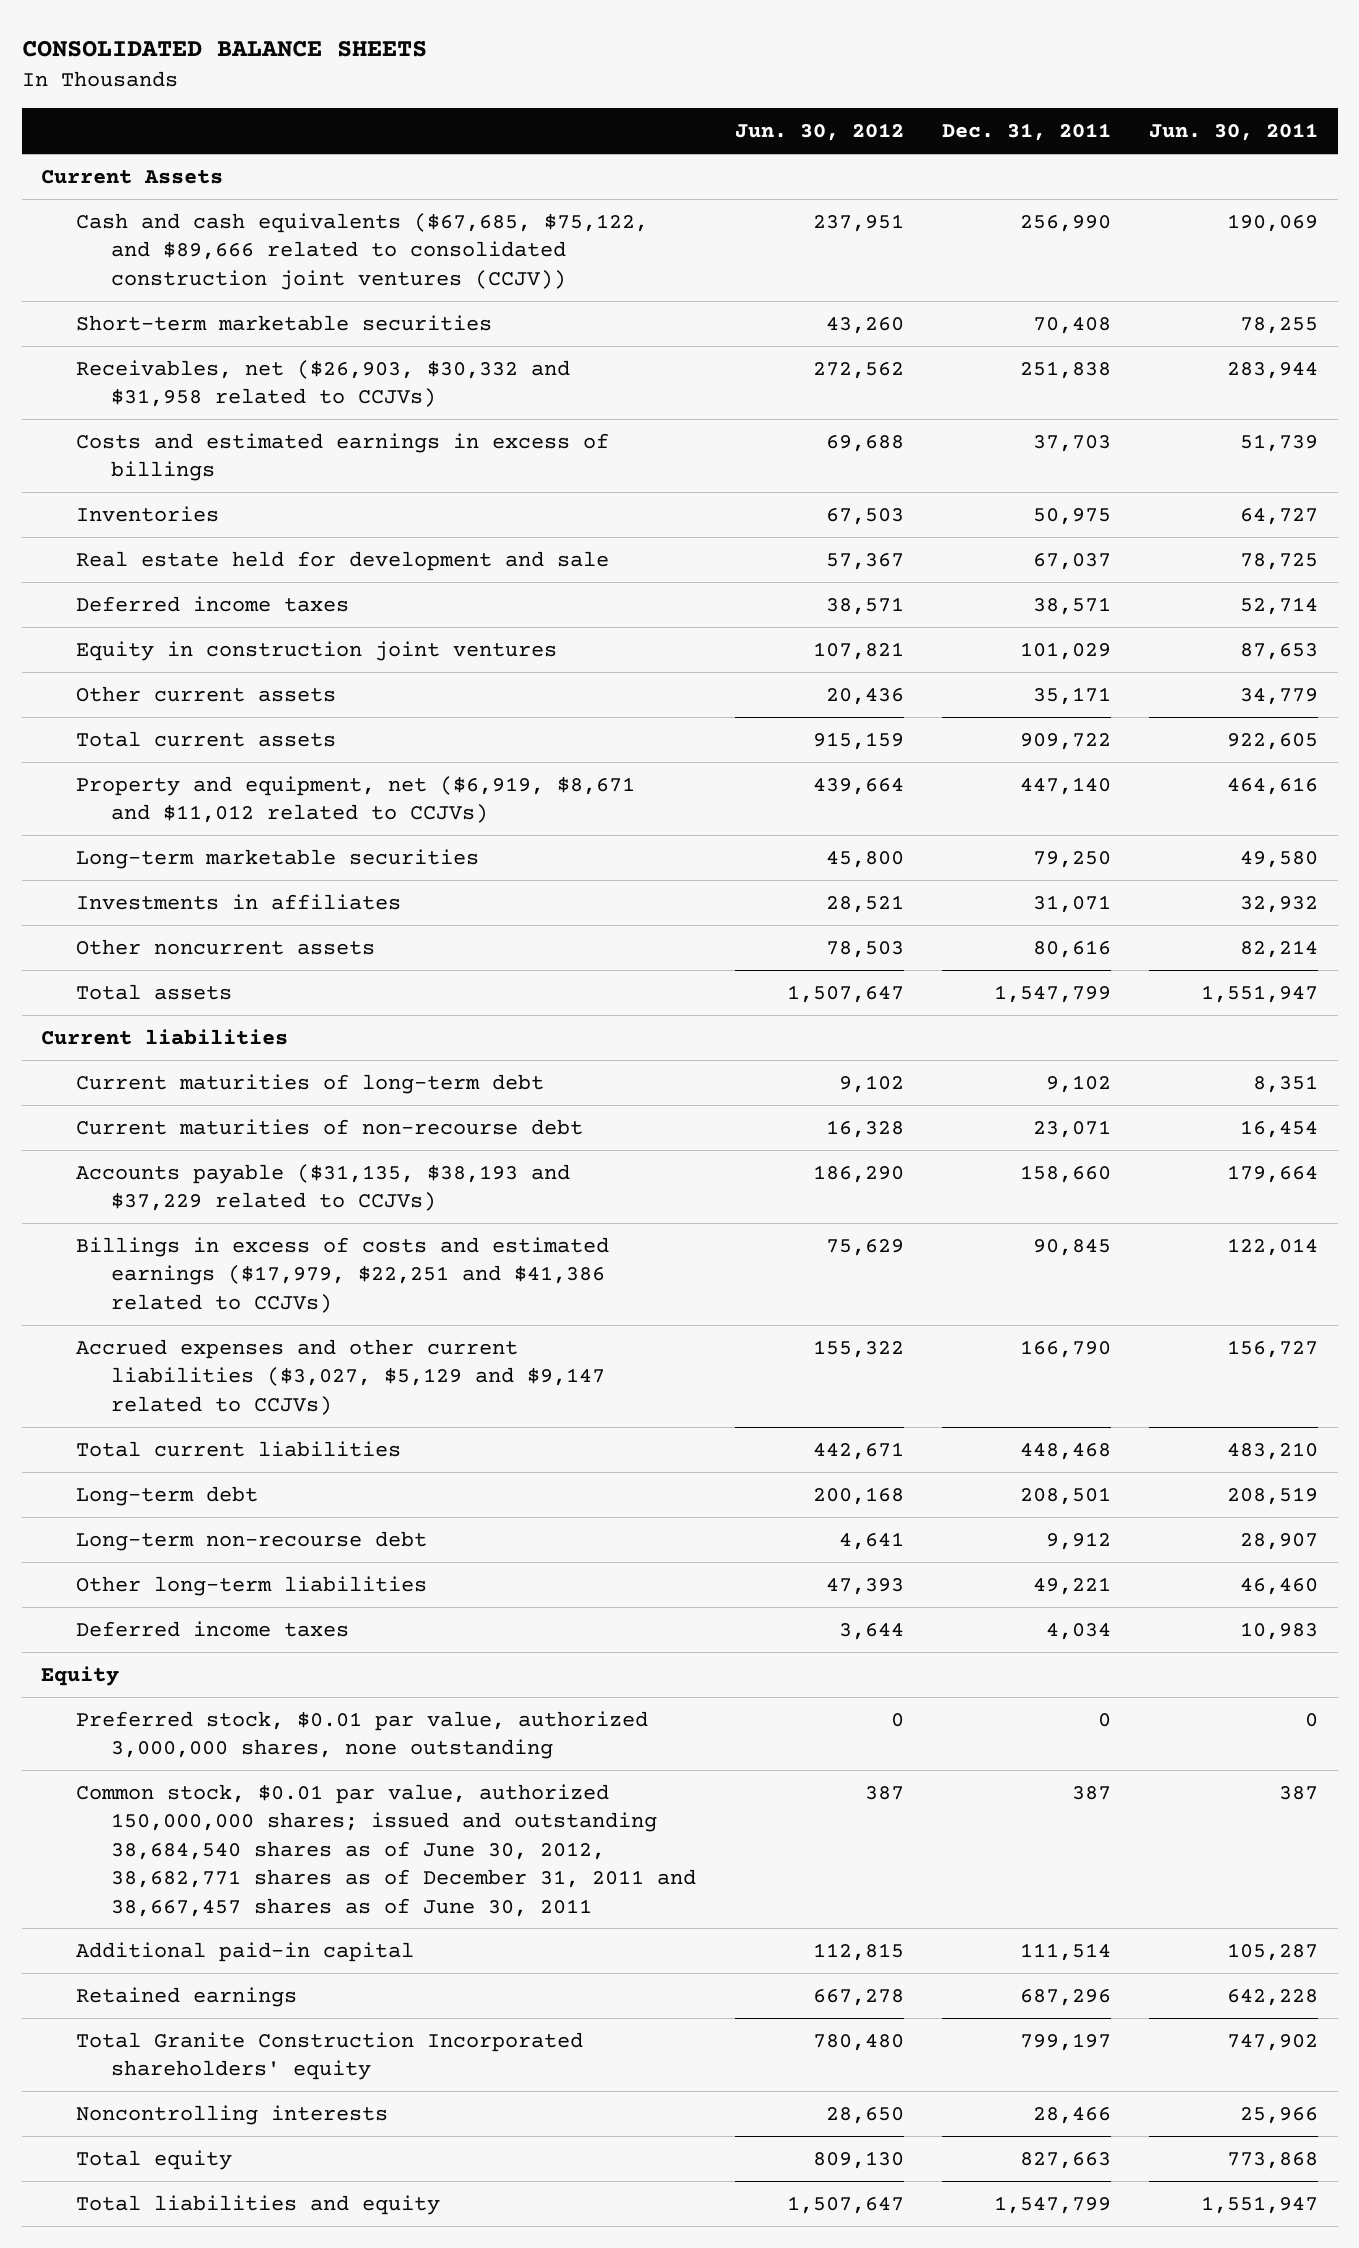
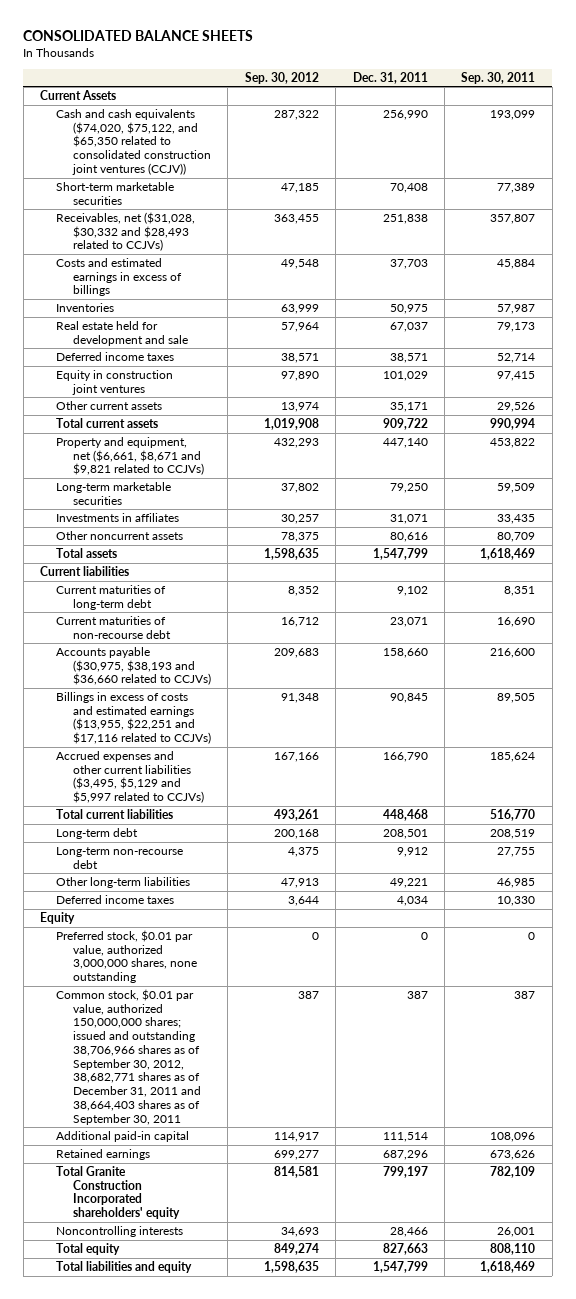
- | Jun. 30, 2012 | Dec. 31, 2011 | Jun. 30, 2011
+ | Sep. 30, 2012 | Dec. 31, 2011 | Sep. 30, 2011
- Cash and cash equivalents ($67,685, $75,122, and $89,666 related to consolidated construction joint ventures (CCJV)) | 237,951 | 256,990 | 190,069
+ Cash and cash equivalents ($74,020, $75,122, and $65,350 related to consolidated construction joint ventures (CCJV)) | 287,322 | 256,990 | 193,099
- Receivables, net ($26,903, $30,332 and $31,958 related to CCJVs) | 272,562 | 251,838 | 283,944
+ Receivables, net ($31,028, $30,332 and $28,493 related to CCJVs) | 363,455 | 251,838 | 357,807
- Property and equipment, net ($6,919, $8,671 and $11,012 related to CCJVs) | 439,664 | 447,140 | 464,616
+ Property and equipment, net ($6,661, $8,671 and $9,821 related to CCJVs) | 432,293 | 447,140 | 453,822
- Accounts payable ($31,135, $38,193 and $37,229 related to CCJVs) | 186,290 | 158,660 | 179,664
- Billings in excess of costs and estimated earnings ($17,979, $22,251 and $41,386 related to CCJVs) | 75,629 | 90,845 | 122,014
- Accrued expenses and other current liabilities ($3,027, $5,129 and $9,147 related to CCJVs) | 155,322 | 166,790 | 156,727
+ Accounts payable ($30,975, $38,193 and $36,660 related to CCJVs) | 209,683 | 158,660 | 216,600
+ Billings in excess of costs and estimated earnings ($13,955, $22,251 and $17,116 related to CCJVs) | 91,348 | 90,845 | 89,505
+ Accrued expenses and other current liabilities ($3,495, $5,129 and $5,997 related to CCJVs) | 167,166 | 166,790 | 185,624
- Common stock, $0.01 par value, authorized 150,000,000 shares; issued and outstanding 38,684,540 shares as of June 30, 2012, 38,682,771 shares as of December 31, 2011 and 38,667,457 shares as of June 30, 2011 | 387 | 387 | 387
+ Common stock, $0.01 par value, authorized 150,000,000 shares; issued and outstanding 38,706,966 shares as of September 30, 2012, 38,682,771 shares as of December 31, 2011 and 38,664,403 shares as of September 30, 2011 | 387 | 387 | 387

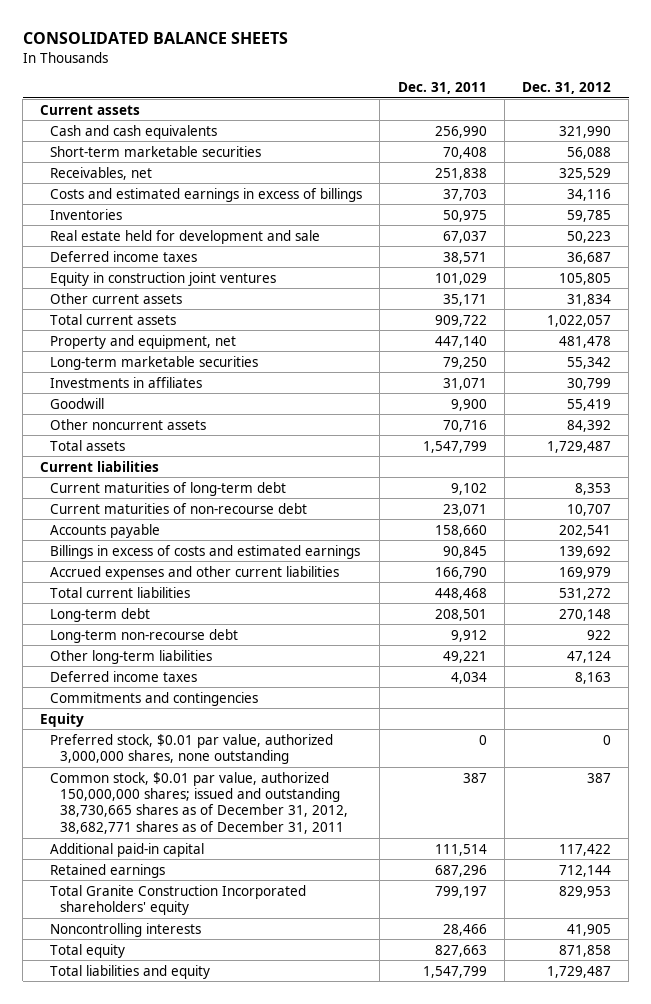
- | Sep. 30, 2012 | Dec. 31, 2011 | Sep. 30, 2011
+ | Dec. 31, 2011 | Dec. 31, 2012
- Current Assets
- Cash and cash equivalents ($74,020, $75,122, and $65,350 related to consolidated construction joint ventures (CCJV)) | 287,322 | 256,990 | 193,099
+ Current assets
+ Cash and cash equivalents | 256,990 | 321,990
- Receivables, net ($31,028, $30,332 and $28,493 related to CCJVs) | 363,455 | 251,838 | 357,807
+ Receivables, net | 251,838 | 325,529
- Property and equipment, net ($6,661, $8,671 and $9,821 related to CCJVs) | 432,293 | 447,140 | 453,822
+ Property and equipment, net | 447,140 | 481,478
- Other noncurrent assets | 78,375 | 80,616 | 80,709
+ Goodwill | 9,900 | 55,419
+ Other noncurrent assets | 70,716 | 84,392
- Accounts payable ($30,975, $38,193 and $36,660 related to CCJVs) | 209,683 | 158,660 | 216,600
- Billings in excess of costs and estimated earnings ($13,955, $22,251 and $17,116 related to CCJVs) | 91,348 | 90,845 | 89,505
- Accrued expenses and other current liabilities ($3,495, $5,129 and $5,997 related to CCJVs) | 167,166 | 166,790 | 185,624
+ Accounts payable | 158,660 | 202,541
+ Billings in excess of costs and estimated earnings | 90,845 | 139,692
+ Accrued expenses and other current liabilities | 166,790 | 169,979
+ Commitments and contingencies
- Common stock, $0.01 par value, authorized 150,000,000 shares; issued and outstanding 38,706,966 shares as of September 30, 2012, 38,682,771 shares as of December 31, 2011 and 38,664,403 shares as of September 30, 2011 | 387 | 387 | 387
+ Common stock, $0.01 par value, authorized 150,000,000 shares; issued and outstanding 38,730,665 shares as of December 31, 2012, 38,682,771 shares as of December 31, 2011 | 387 | 387

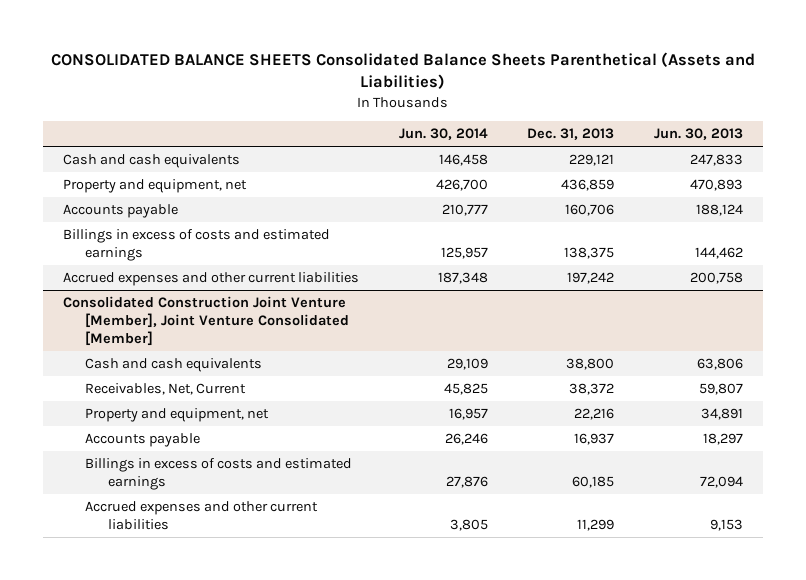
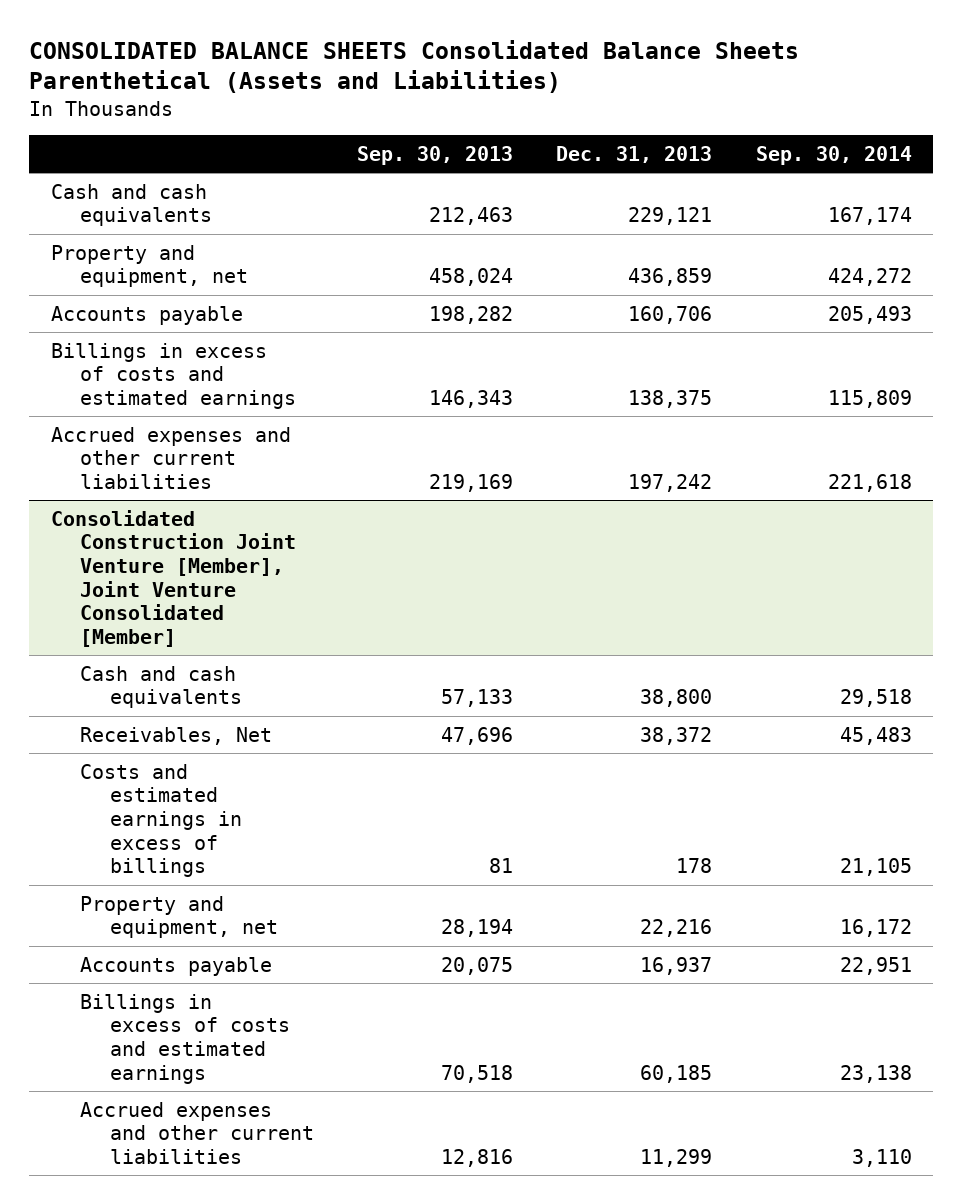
- | Jun. 30, 2014 | Dec. 31, 2013 | Jun. 30, 2013
+ | Sep. 30, 2013 | Dec. 31, 2013 | Sep. 30, 2014
@ Consolidated Construction Joint Venture [Member], Joint Venture Consolidated [Member]
- Receivables, Net, Current | 45,825 | 38,372 | 59,807
+ Receivables, Net | 47,696 | 38,372 | 45,483
+ Costs and estimated earnings in excess of billings | 81 | 178 | 21,105

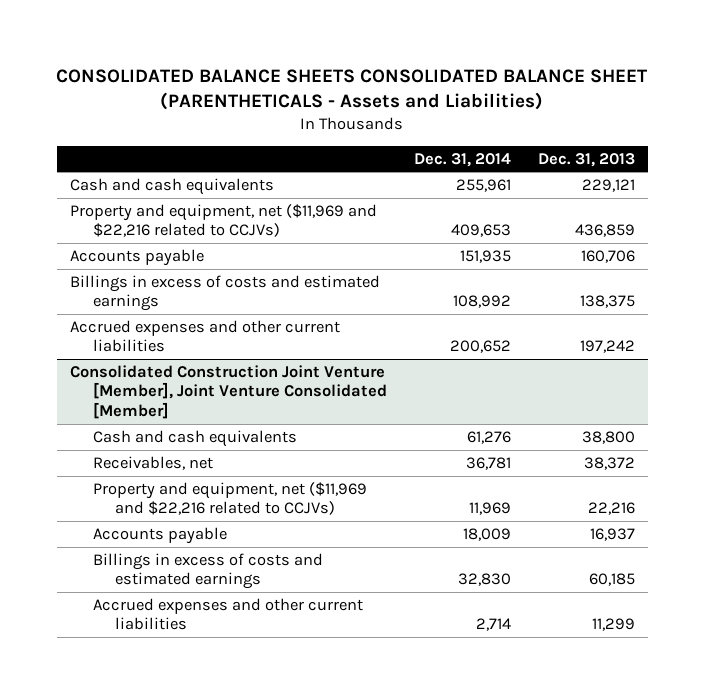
- CONSOLIDATED BALANCE SHEETS Consolidated Balance Sheets Parenthetical (Assets and Liabilities)
+ CONSOLIDATED BALANCE SHEETS CONSOLIDATED BALANCE SHEET (PARENTHETICALS - Assets and Liabilities)
- | Sep. 30, 2013 | Dec. 31, 2013 | Sep. 30, 2014
+ | Dec. 31, 2014 | Dec. 31, 2013
- Property and equipment, net | 458,024 | 436,859 | 424,272
+ Property and equipment, net ($11,969 and $22,216 related to CCJVs) | 409,653 | 436,859
@ Consolidated Construction Joint Venture [Member], Joint Venture Consolidated [Member]
- Receivables, Net | 47,696 | 38,372 | 45,483
- Costs and estimated earnings in excess of billings | 81 | 178 | 21,105
- Property and equipment, net | 28,194 | 22,216 | 16,172
+ Receivables, net | 36,781 | 38,372
+ Property and equipment, net ($11,969 and $22,216 related to CCJVs) | 11,969 | 22,216

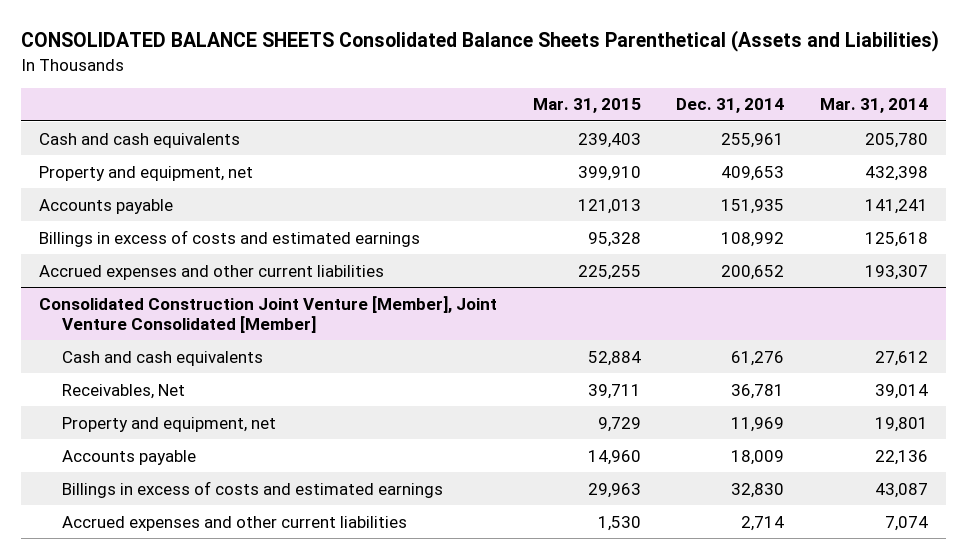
- CONSOLIDATED BALANCE SHEETS CONSOLIDATED BALANCE SHEET (PARENTHETICALS - Assets and Liabilities)
+ CONSOLIDATED BALANCE SHEETS Consolidated Balance Sheets Parenthetical (Assets and Liabilities)
- | Dec. 31, 2014 | Dec. 31, 2013
+ | Mar. 31, 2015 | Dec. 31, 2014 | Mar. 31, 2014
- Property and equipment, net ($11,969 and $22,216 related to CCJVs) | 409,653 | 436,859
+ Property and equipment, net | 399,910 | 409,653 | 432,398
@ Consolidated Construction Joint Venture [Member], Joint Venture Consolidated [Member]
- Receivables, net | 36,781 | 38,372
- Property and equipment, net ($11,969 and $22,216 related to CCJVs) | 11,969 | 22,216
+ Receivables, Net | 39,711 | 36,781 | 39,014
+ Property and equipment, net | 9,729 | 11,969 | 19,801

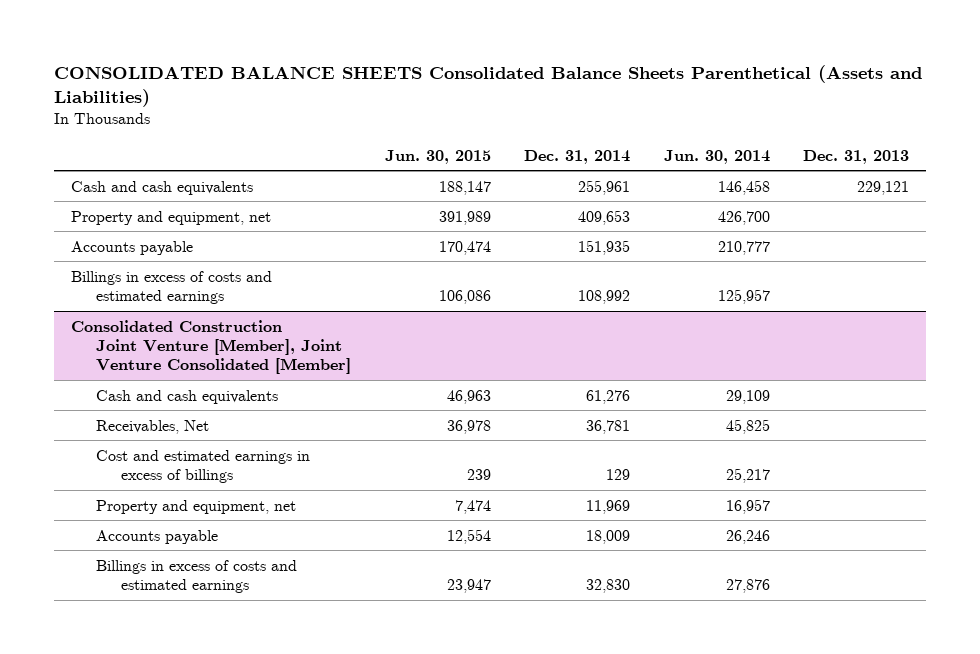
- | Mar. 31, 2015 | Dec. 31, 2014 | Mar. 31, 2014
+ | Jun. 30, 2015 | Dec. 31, 2014 | Jun. 30, 2014 | Dec. 31, 2013
- Accrued expenses and other current liabilities | 225,255 | 200,652 | 193,307
@ Consolidated Construction Joint Venture [Member], Joint Venture Consolidated [Member]
+ Cost and estimated earnings in excess of billings | 239 | 129 | 25,217 |
- Accrued expenses and other current liabilities | 1,530 | 2,714 | 7,074

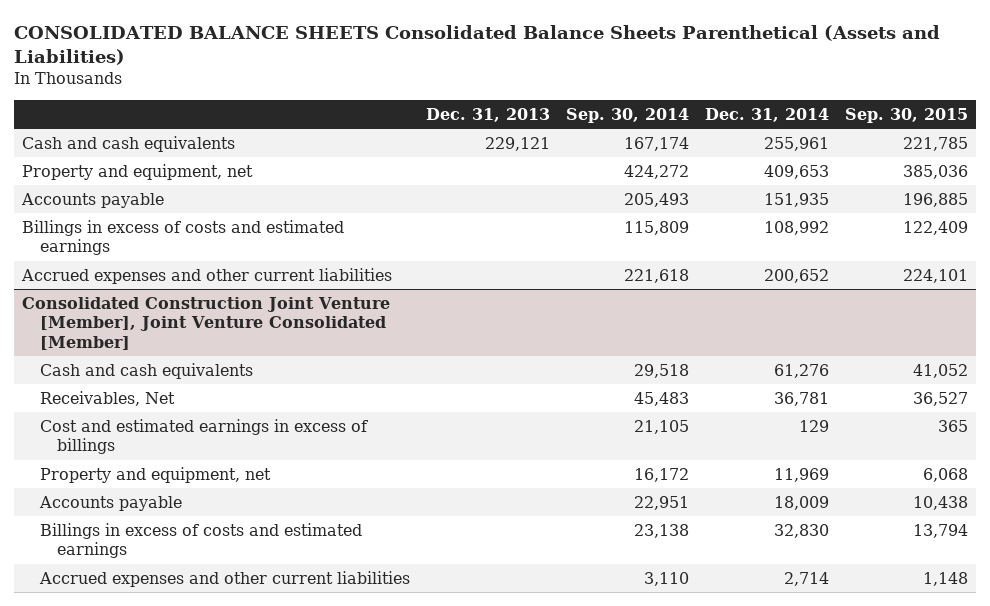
- | Jun. 30, 2015 | Dec. 31, 2014 | Jun. 30, 2014 | Dec. 31, 2013
+ | Dec. 31, 2013 | Sep. 30, 2014 | Dec. 31, 2014 | Sep. 30, 2015
+ Accrued expenses and other current liabilities | | 221,618 | 200,652 | 224,101
@ Consolidated Construction Joint Venture [Member], Joint Venture Consolidated [Member]
+ Accrued expenses and other current liabilities | | 3,110 | 2,714 | 1,148

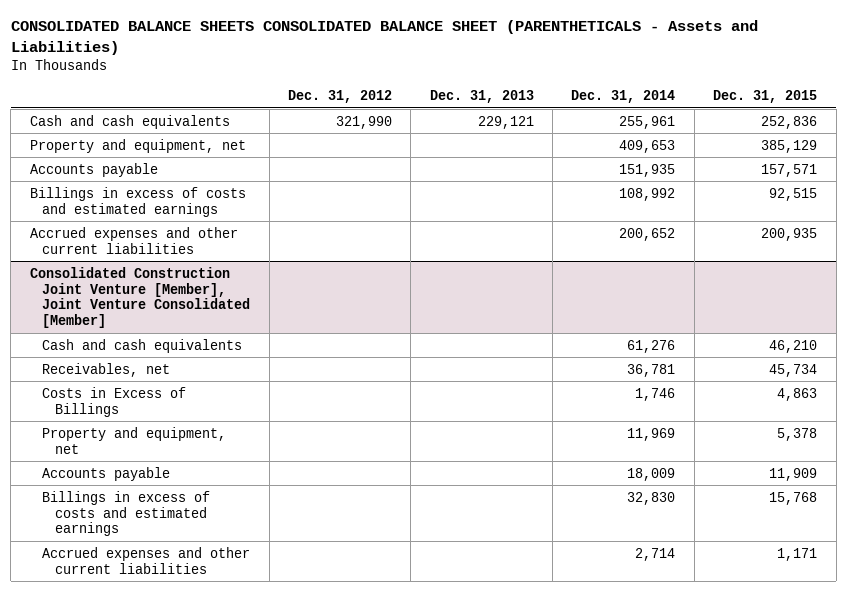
- CONSOLIDATED BALANCE SHEETS Consolidated Balance Sheets Parenthetical (Assets and Liabilities)
+ CONSOLIDATED BALANCE SHEETS CONSOLIDATED BALANCE SHEET (PARENTHETICALS - Assets and Liabilities)
- | Dec. 31, 2013 | Sep. 30, 2014 | Dec. 31, 2014 | Sep. 30, 2015
+ | Dec. 31, 2012 | Dec. 31, 2013 | Dec. 31, 2014 | Dec. 31, 2015
@ Consolidated Construction Joint Venture [Member], Joint Venture Consolidated [Member]
- Receivables, Net | | 45,483 | 36,781 | 36,527
- Cost and estimated earnings in excess of billings | | 21,105 | 129 | 365
+ Receivables, net | | | 36,781 | 45,734
+ Costs in Excess of Billings | | | 1,746 | 4,863

